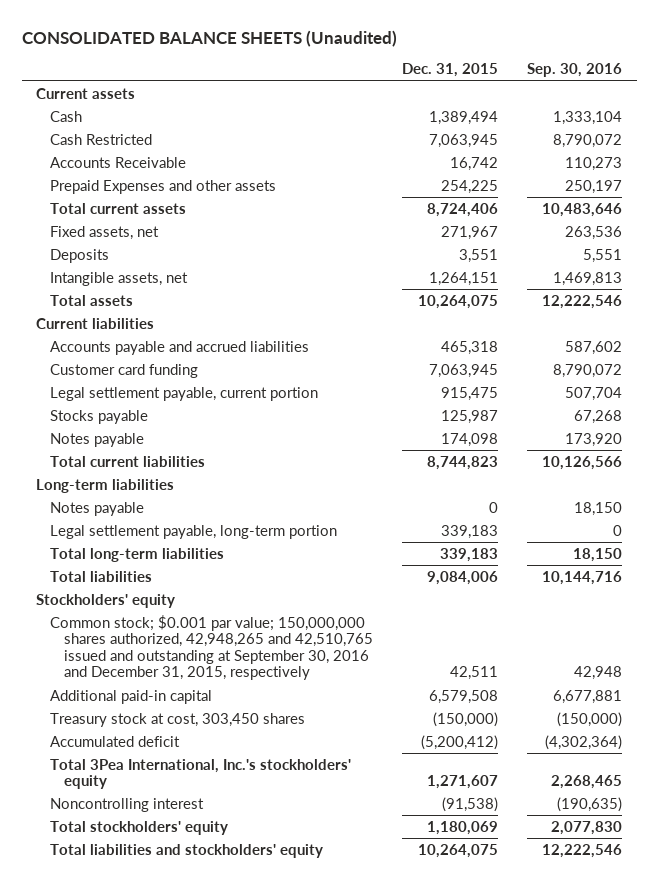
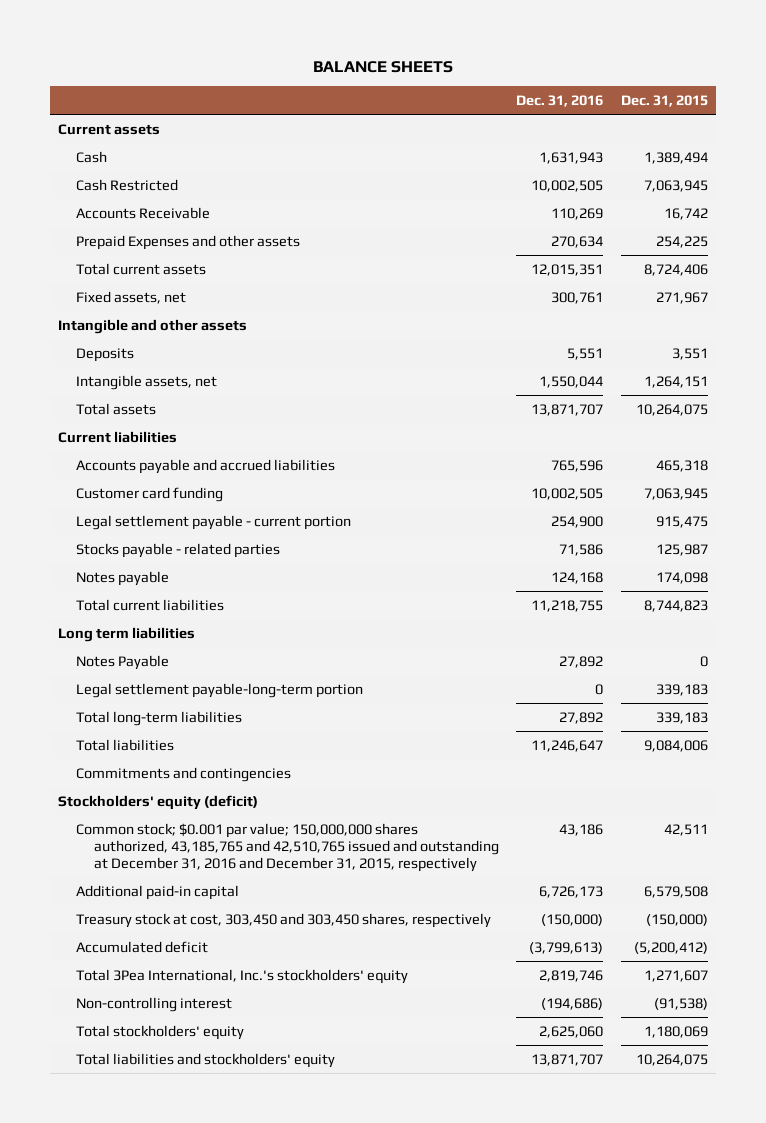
- CONSOLIDATED BALANCE SHEETS (Unaudited)
+ BALANCE SHEETS
- | Dec. 31, 2015 | Sep. 30, 2016
+ | Dec. 31, 2016 | Dec. 31, 2015
+ Intangible and other assets
- Legal settlement payable, current portion | 915,475 | 507,704
- Stocks payable | 125,987 | 67,268
+ Legal settlement payable - current portion | 254,900 | 915,475
+ Stocks payable - related parties | 71,586 | 125,987
- Long-term liabilities
- Notes payable | 0 | 18,150
- Legal settlement payable, long-term portion | 339,183 | 0
+ Long term liabilities
+ Notes Payable | 27,892 | 0
+ Legal settlement payable-long-term portion | 0 | 339,183
- Stockholders' equity
- Common stock; $0.001 par value; 150,000,000 shares authorized, 42,948,265 and 42,510,765 issued and outstanding at September 30, 2016 and December 31, 2015, respectively | 42,511 | 42,948
+ Commitments and contingencies
+ Stockholders' equity (deficit)
+ Common stock; $0.001 par value; 150,000,000 shares authorized, 43,185,765 and 42,510,765 issued and outstanding at December 31, 2016 and December 31, 2015, respectively | 43,186 | 42,511
- Treasury stock at cost, 303,450 shares | (150,000) | (150,000)
+ Treasury stock at cost, 303,450 and 303,450 shares, respectively | (150,000) | (150,000)
- Noncontrolling interest | (91,538) | (190,635)
+ Non-controlling interest | (194,686) | (91,538)

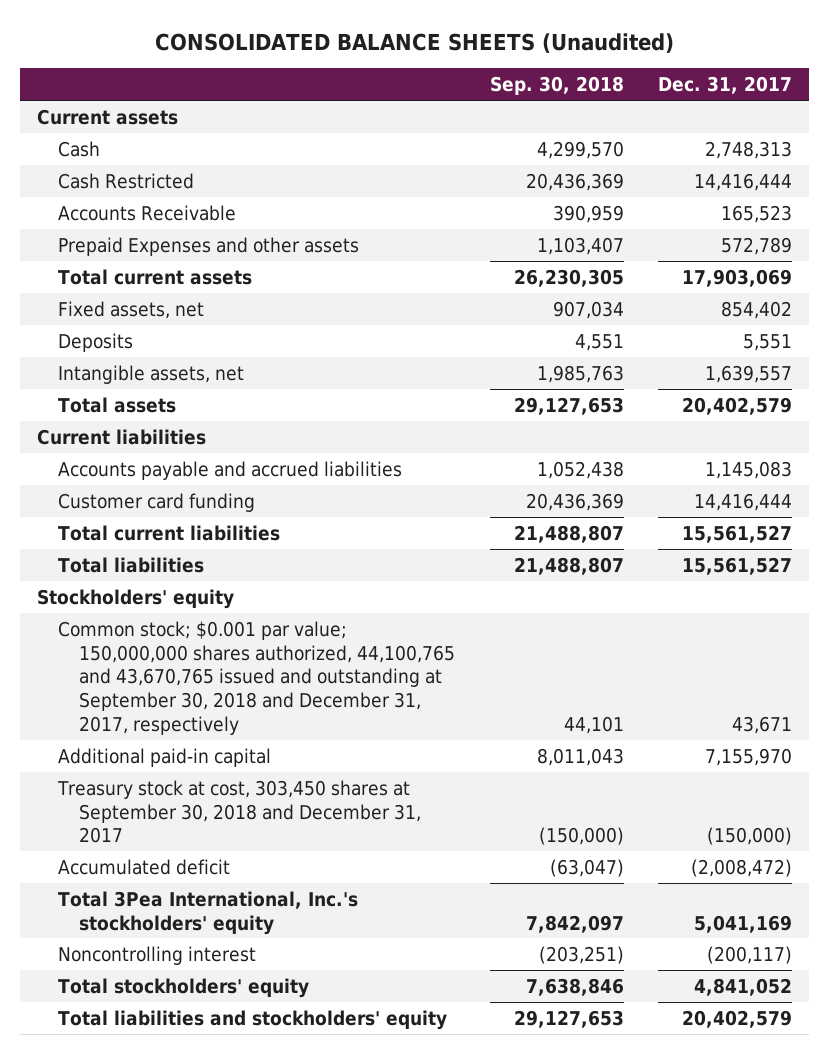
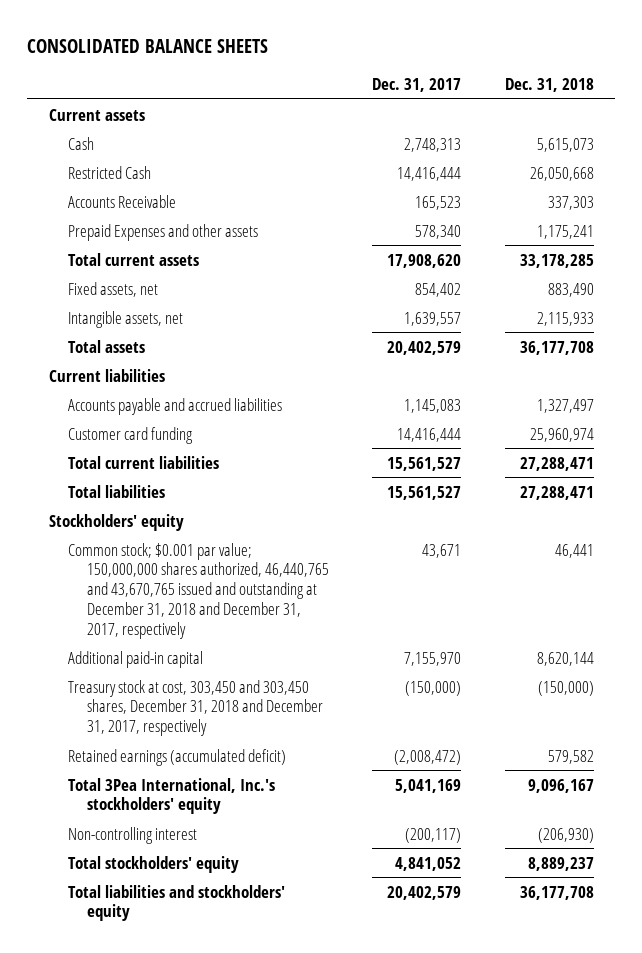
- CONSOLIDATED BALANCE SHEETS (Unaudited)
+ CONSOLIDATED BALANCE SHEETS
- | Sep. 30, 2018 | Dec. 31, 2017
+ | Dec. 31, 2017 | Dec. 31, 2018
- Cash Restricted | 20,436,369 | 14,416,444
+ Restricted Cash | 14,416,444 | 26,050,668
- Prepaid Expenses and other assets | 1,103,407 | 572,789
- Total current assets | 26,230,305 | 17,903,069
+ Prepaid Expenses and other assets | 578,340 | 1,175,241
+ Total current assets | 17,908,620 | 33,178,285
- Deposits | 4,551 | 5,551
- Common stock; $0.001 par value; 150,000,000 shares authorized, 44,100,765 and 43,670,765 issued and outstanding at September 30, 2018 and December 31, 2017, respectively | 44,101 | 43,671
+ Common stock; $0.001 par value; 150,000,000 shares authorized, 46,440,765 and 43,670,765 issued and outstanding at December 31, 2018 and December 31, 2017, respectively | 43,671 | 46,441
- Treasury stock at cost, 303,450 shares at September 30, 2018 and December 31, 2017 | (150,000) | (150,000)
- Accumulated deficit | (63,047) | (2,008,472)
+ Treasury stock at cost, 303,450 and 303,450 shares, December 31, 2018 and December 31, 2017, respectively | (150,000) | (150,000)
+ Retained earnings (accumulated deficit) | (2,008,472) | 579,582
- Noncontrolling interest | (203,251) | (200,117)
+ Non-controlling interest | (200,117) | (206,930)

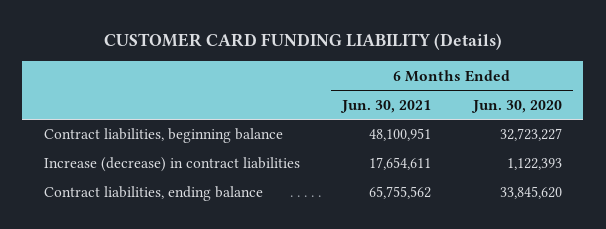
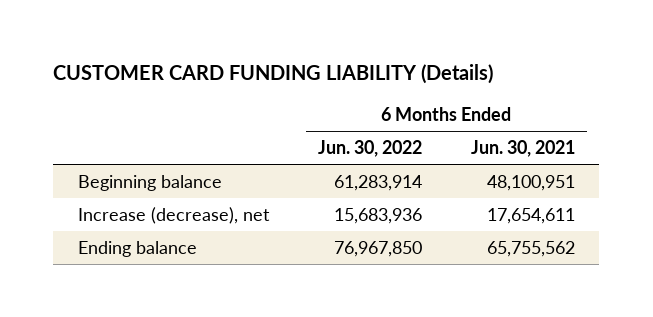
- | 6 Months Ended Jun. 30, 2021 | 6 Months Ended Jun. 30, 2020
+ | 6 Months Ended Jun. 30, 2022 | 6 Months Ended Jun. 30, 2021
- Contract liabilities, beginning balance | 48,100,951 | 32,723,227
- Increase (decrease) in contract liabilities | 17,654,611 | 1,122,393
- Contract liabilities, ending balance | 65,755,562 | 33,845,620
+ Beginning balance | 61,283,914 | 48,100,951
+ Increase (decrease), net | 15,683,936 | 17,654,611
+ Ending balance | 76,967,850 | 65,755,562

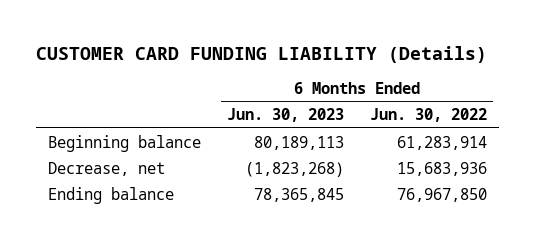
- | 6 Months Ended Jun. 30, 2022 | 6 Months Ended Jun. 30, 2021
+ | 6 Months Ended Jun. 30, 2023 | 6 Months Ended Jun. 30, 2022
- Increase (decrease), net | 15,683,936 | 17,654,611
+ Decrease, net | (1,823,268) | 15,683,936

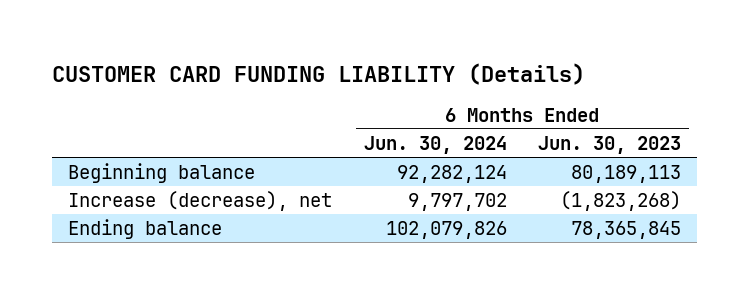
- | 6 Months Ended Jun. 30, 2023 | 6 Months Ended Jun. 30, 2022
+ | 6 Months Ended Jun. 30, 2024 | 6 Months Ended Jun. 30, 2023
- Decrease, net | (1,823,268) | 15,683,936
+ Increase (decrease), net | 9,797,702 | (1,823,268)

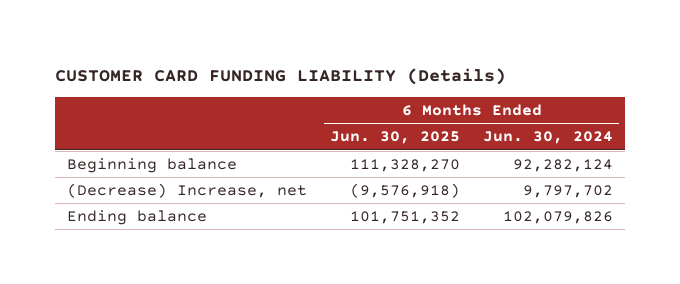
- | 6 Months Ended Jun. 30, 2024 | 6 Months Ended Jun. 30, 2023
+ | 6 Months Ended Jun. 30, 2025 | 6 Months Ended Jun. 30, 2024
- Increase (decrease), net | 9,797,702 | (1,823,268)
+ (Decrease) Increase, net | (9,576,918) | 9,797,702

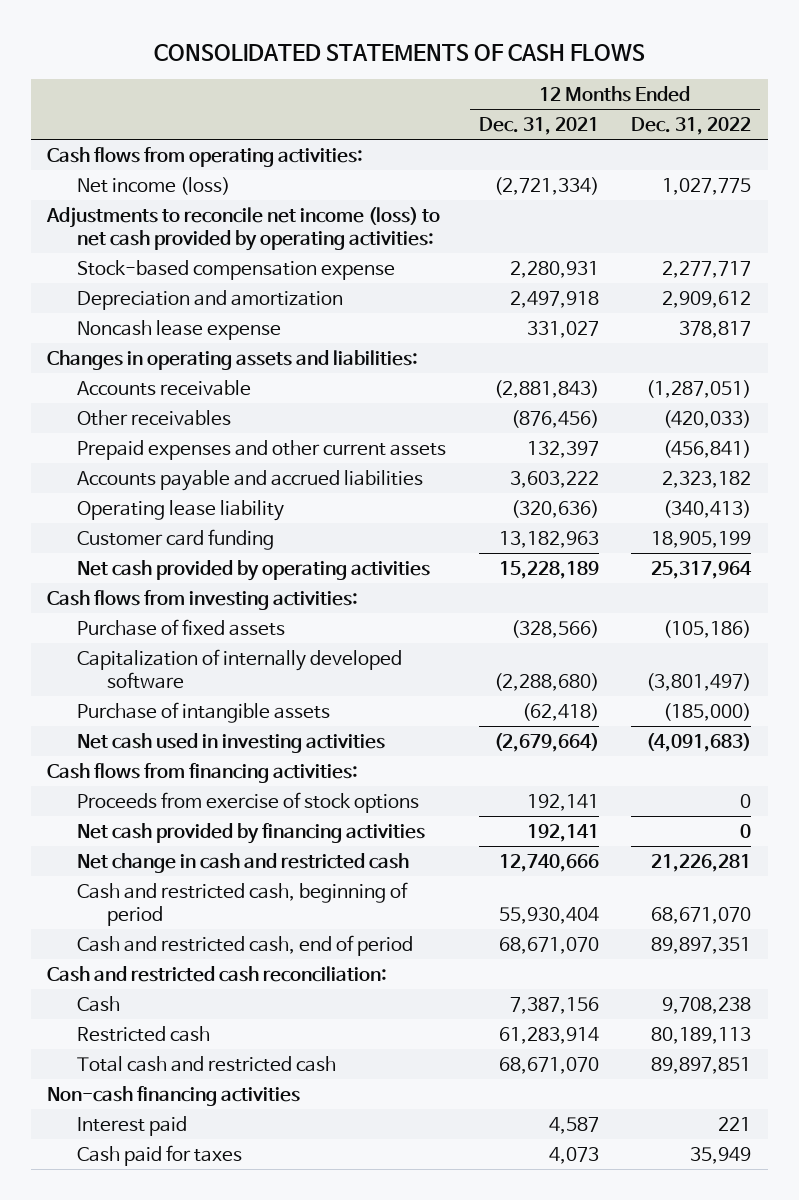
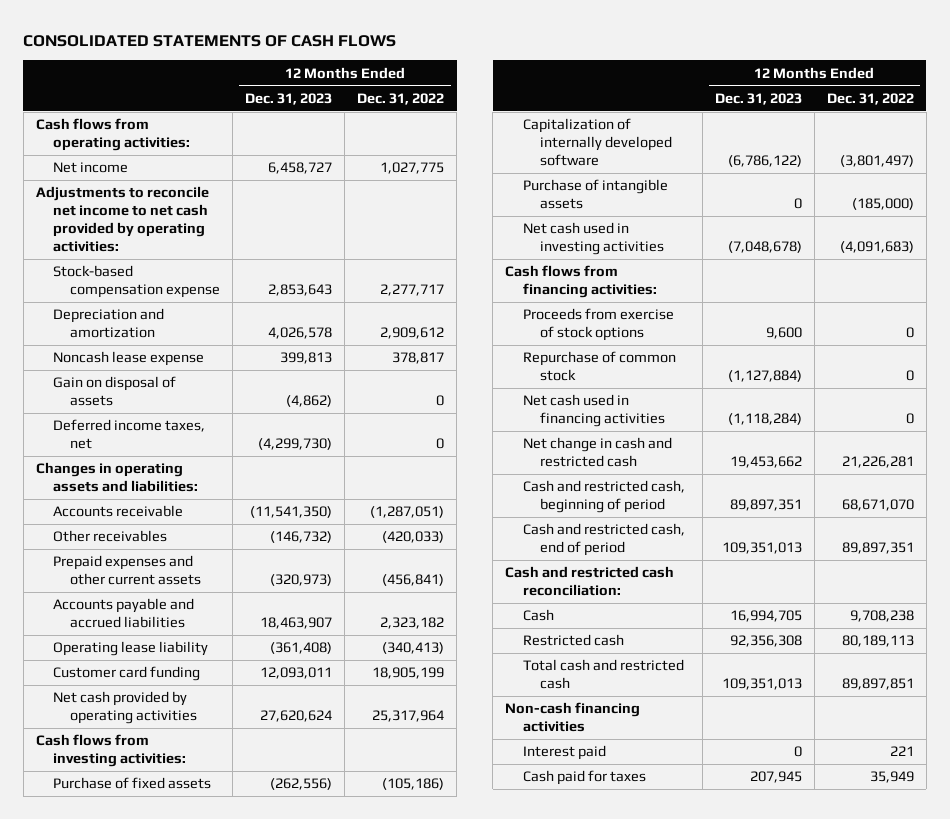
- | 12 Months Ended Dec. 31, 2021 | 12 Months Ended Dec. 31, 2022
+ | 12 Months Ended Dec. 31, 2023 | 12 Months Ended Dec. 31, 2022
- Net income (loss) | (2,721,334) | 1,027,775
- Adjustments to reconcile net income (loss) to net cash provided by operating activities:
+ Net income | 6,458,727 | 1,027,775
+ Adjustments to reconcile net income to net cash provided by operating activities:
+ Gain on disposal of assets | (4,862) | 0
+ Deferred income taxes, net | (4,299,730) | 0
- Net cash provided by financing activities | 192,141 | 0
+ Repurchase of common stock | (1,127,884) | 0
+ Net cash used in financing activities | (1,118,284) | 0

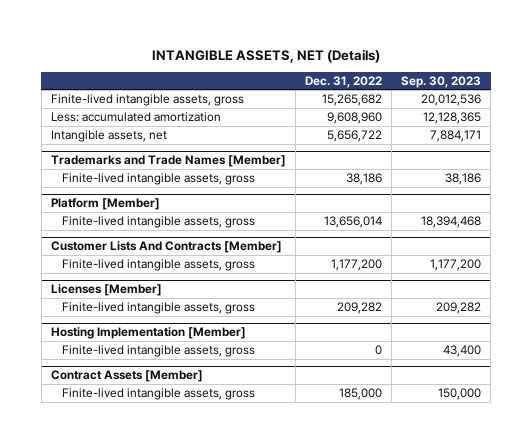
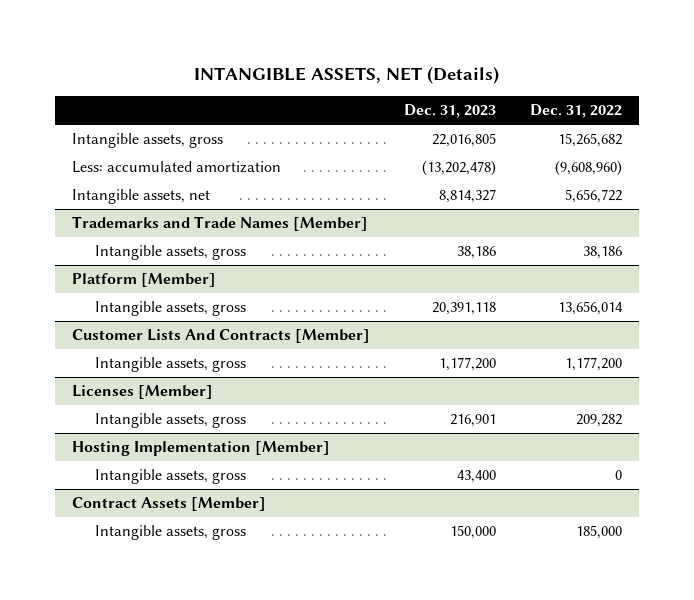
- | Dec. 31, 2022 | Sep. 30, 2023
+ | Dec. 31, 2023 | Dec. 31, 2022
- Finite-lived intangible assets, gross | 15,265,682 | 20,012,536
- Less: accumulated amortization | 9,608,960 | 12,128,365
+ Intangible assets, gross | 22,016,805 | 15,265,682
+ Less: accumulated amortization | (13,202,478) | (9,608,960)
@ Trademarks and Trade Names [Member]
- Finite-lived intangible assets, gross | 38,186 | 38,186
+ Intangible assets, gross | 38,186 | 38,186
@ Platform [Member]
- Finite-lived intangible assets, gross | 13,656,014 | 18,394,468
+ Intangible assets, gross | 20,391,118 | 13,656,014
@ Customer Lists And Contracts [Member]
- Finite-lived intangible assets, gross | 1,177,200 | 1,177,200
+ Intangible assets, gross | 1,177,200 | 1,177,200
@ Licenses [Member]
- Finite-lived intangible assets, gross | 209,282 | 209,282
+ Intangible assets, gross | 216,901 | 209,282
@ Hosting Implementation [Member]
- Finite-lived intangible assets, gross | 0 | 43,400
+ Intangible assets, gross | 43,400 | 0
@ Contract Assets [Member]
- Finite-lived intangible assets, gross | 185,000 | 150,000
+ Intangible assets, gross | 150,000 | 185,000

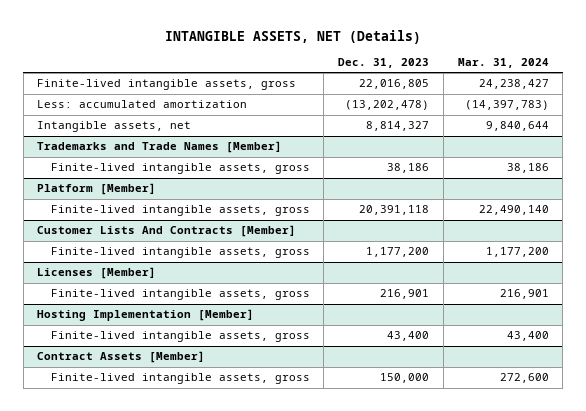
- | Dec. 31, 2023 | Dec. 31, 2022
+ | Dec. 31, 2023 | Mar. 31, 2024
- Intangible assets, gross | 22,016,805 | 15,265,682
+ Finite-lived intangible assets, gross | 22,016,805 | 24,238,427
@ Trademarks and Trade Names [Member]
- Intangible assets, gross | 38,186 | 38,186
+ Finite-lived intangible assets, gross | 38,186 | 38,186
@ Platform [Member]
- Intangible assets, gross | 20,391,118 | 13,656,014
+ Finite-lived intangible assets, gross | 20,391,118 | 22,490,140
@ Customer Lists And Contracts [Member]
- Intangible assets, gross | 1,177,200 | 1,177,200
+ Finite-lived intangible assets, gross | 1,177,200 | 1,177,200
@ Licenses [Member]
- Intangible assets, gross | 216,901 | 209,282
+ Finite-lived intangible assets, gross | 216,901 | 216,901
@ Hosting Implementation [Member]
- Intangible assets, gross | 43,400 | 0
+ Finite-lived intangible assets, gross | 43,400 | 43,400
@ Contract Assets [Member]
- Intangible assets, gross | 150,000 | 185,000
+ Finite-lived intangible assets, gross | 150,000 | 272,600

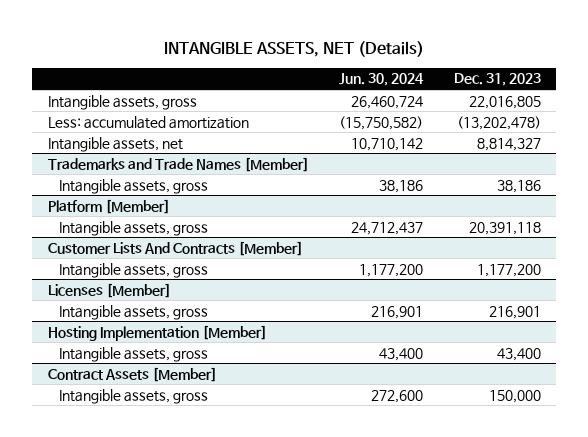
- | Dec. 31, 2023 | Mar. 31, 2024
+ | Jun. 30, 2024 | Dec. 31, 2023
- Finite-lived intangible assets, gross | 22,016,805 | 24,238,427
+ Intangible assets, gross | 26,460,724 | 22,016,805
@ Trademarks and Trade Names [Member]
- Finite-lived intangible assets, gross | 38,186 | 38,186
+ Intangible assets, gross | 38,186 | 38,186
@ Platform [Member]
- Finite-lived intangible assets, gross | 20,391,118 | 22,490,140
+ Intangible assets, gross | 24,712,437 | 20,391,118
@ Customer Lists And Contracts [Member]
- Finite-lived intangible assets, gross | 1,177,200 | 1,177,200
+ Intangible assets, gross | 1,177,200 | 1,177,200
@ Licenses [Member]
- Finite-lived intangible assets, gross | 216,901 | 216,901
+ Intangible assets, gross | 216,901 | 216,901
@ Hosting Implementation [Member]
- Finite-lived intangible assets, gross | 43,400 | 43,400
+ Intangible assets, gross | 43,400 | 43,400
@ Contract Assets [Member]
- Finite-lived intangible assets, gross | 150,000 | 272,600
+ Intangible assets, gross | 272,600 | 150,000

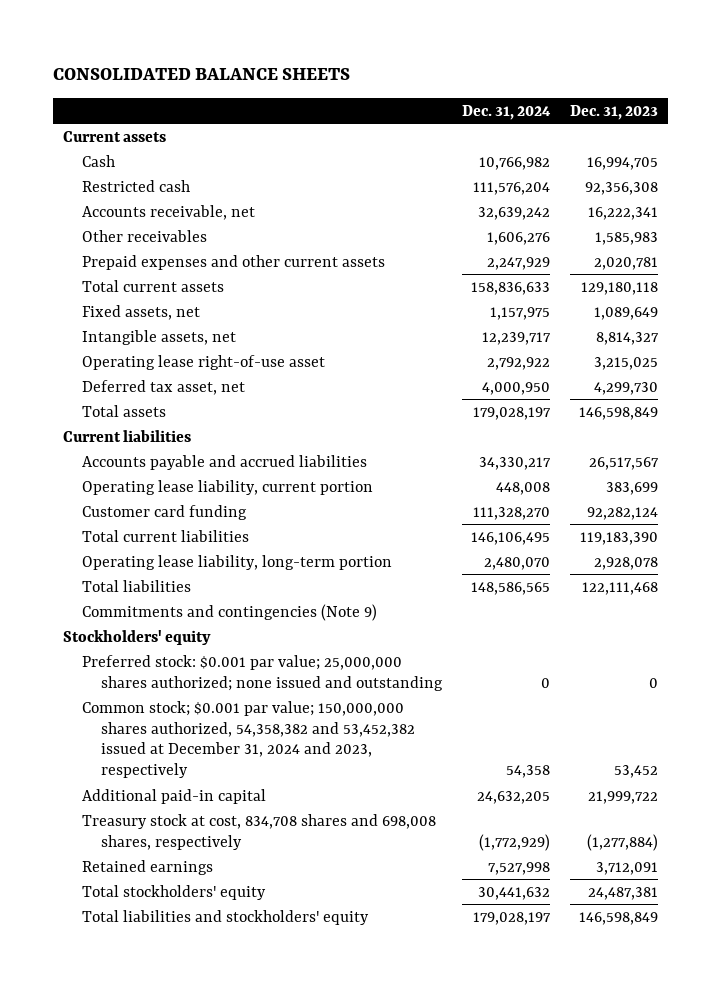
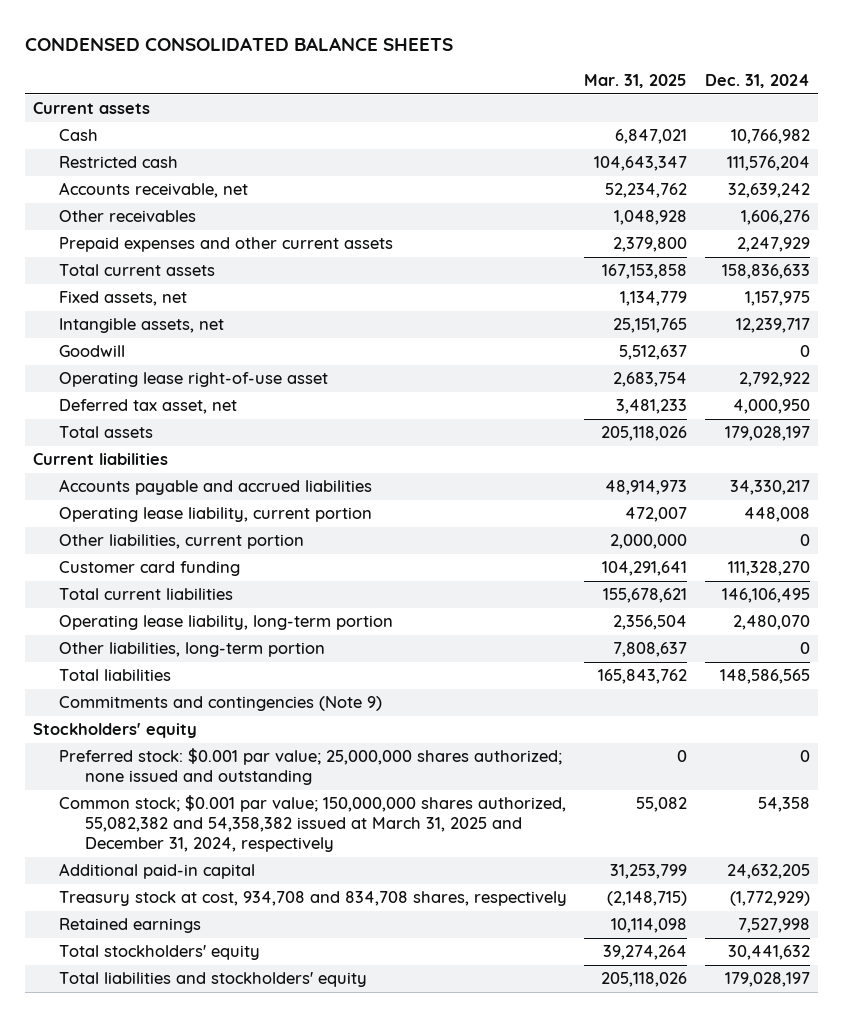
- CONSOLIDATED BALANCE SHEETS
+ CONDENSED CONSOLIDATED BALANCE SHEETS
- | Dec. 31, 2024 | Dec. 31, 2023
+ | Mar. 31, 2025 | Dec. 31, 2024
+ Goodwill | 5,512,637 | 0
+ Other liabilities, current portion | 2,000,000 | 0
+ Other liabilities, long-term portion | 7,808,637 | 0
- Common stock; $0.001 par value; 150,000,000 shares authorized, 54,358,382 and 53,452,382 issued at December 31, 2024 and 2023, respectively | 54,358 | 53,452
+ Common stock; $0.001 par value; 150,000,000 shares authorized, 55,082,382 and 54,358,382 issued at March 31, 2025 and December 31, 2024, respectively | 55,082 | 54,358
- Treasury stock at cost, 834,708 shares and 698,008 shares, respectively | (1,772,929) | (1,277,884)
+ Treasury stock at cost, 934,708 and 834,708 shares, respectively | (2,148,715) | (1,772,929)

